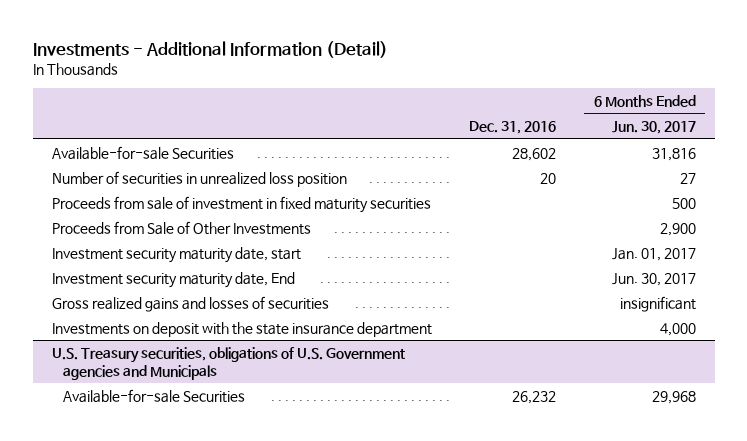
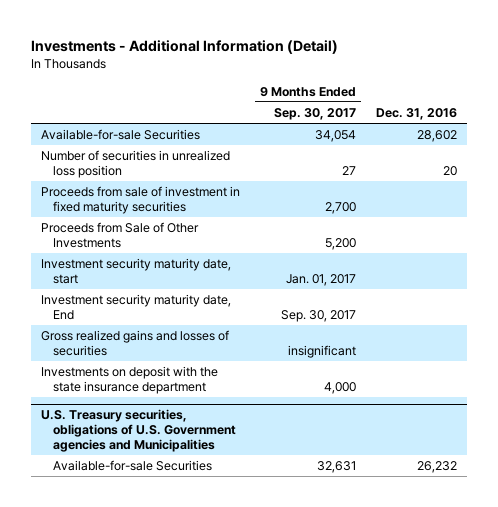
- | Dec. 31, 2016 | 6 Months Ended Jun. 30, 2017
+ | 9 Months Ended Sep. 30, 2017 | Dec. 31, 2016
- U.S. Treasury securities, obligations of U.S. Government agencies and Municipals
+ U.S. Treasury securities, obligations of U.S. Government agencies and Municipalities

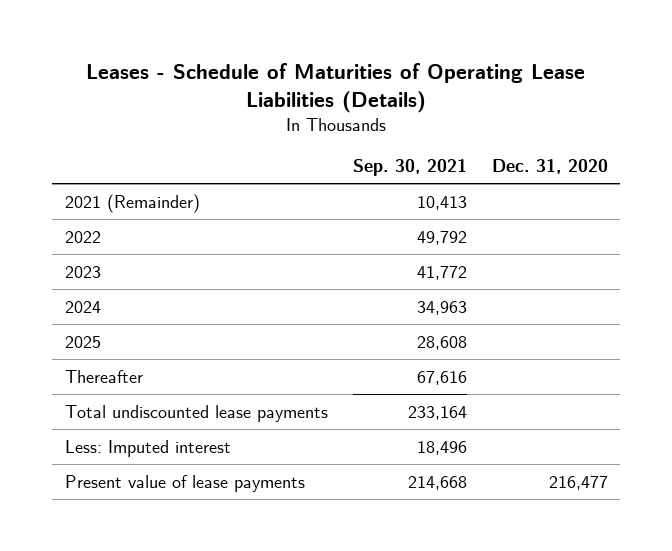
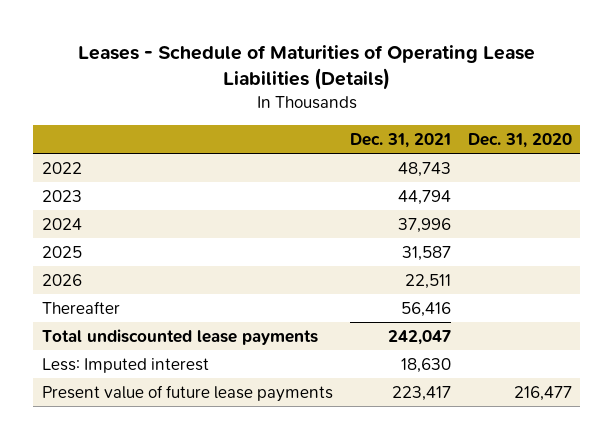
- | Sep. 30, 2021 | Dec. 31, 2020
+ | Dec. 31, 2021 | Dec. 31, 2020
- 2021 (Remainder) | 10,413 |
+ 2026 | 22,511 |
- Present value of lease payments | 214,668 | 216,477
+ Present value of future lease payments | 223,417 | 216,477

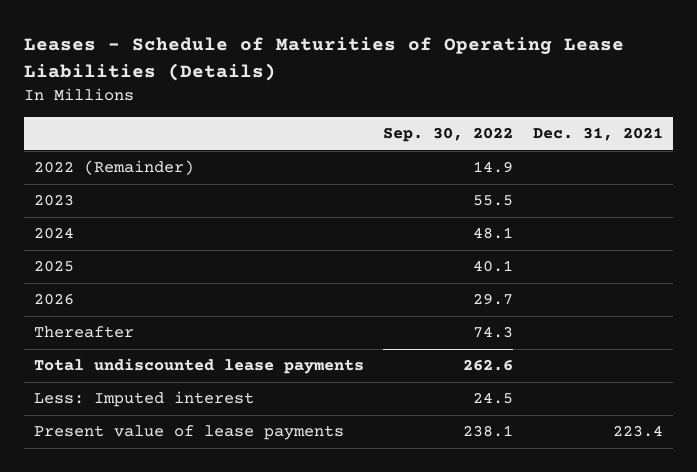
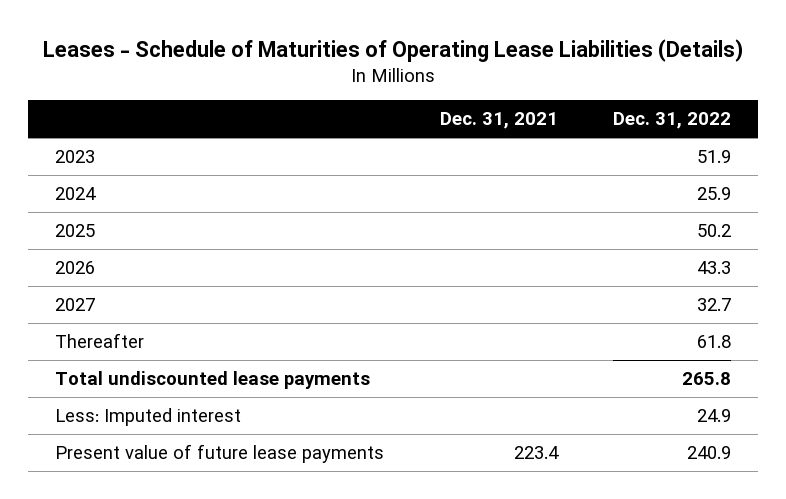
- | Sep. 30, 2022 | Dec. 31, 2021
+ | Dec. 31, 2021 | Dec. 31, 2022
- 2022 (Remainder) | 14.9 |
+ 2027 | | 32.7
- Present value of lease payments | 238.1 | 223.4
+ Present value of future lease payments | 223.4 | 240.9

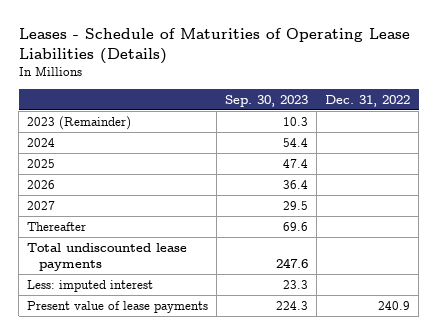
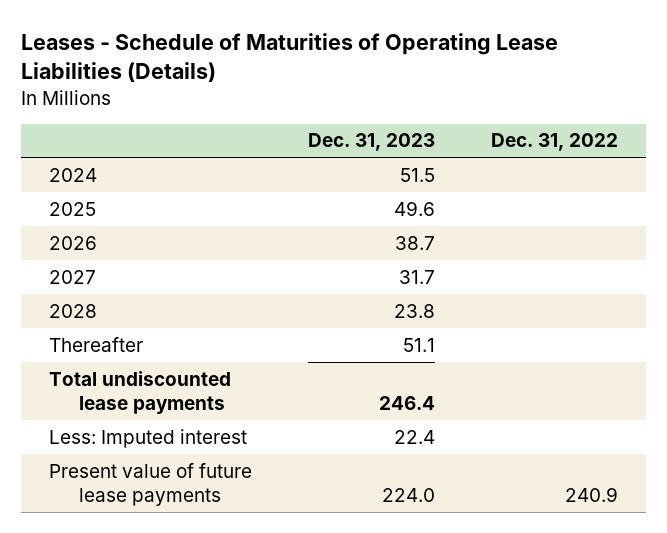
- | Sep. 30, 2023 | Dec. 31, 2022
+ | Dec. 31, 2023 | Dec. 31, 2022
- 2023 (Remainder) | 10.3 |
+ 2028 | 23.8 |
- Less: imputed interest | 23.3 |
- Present value of lease payments | 224.3 | 240.9
+ Less: Imputed interest | 22.4 |
+ Present value of future lease payments | 224.0 | 240.9

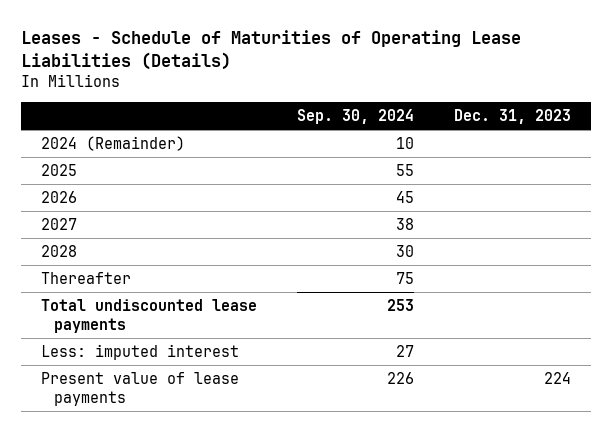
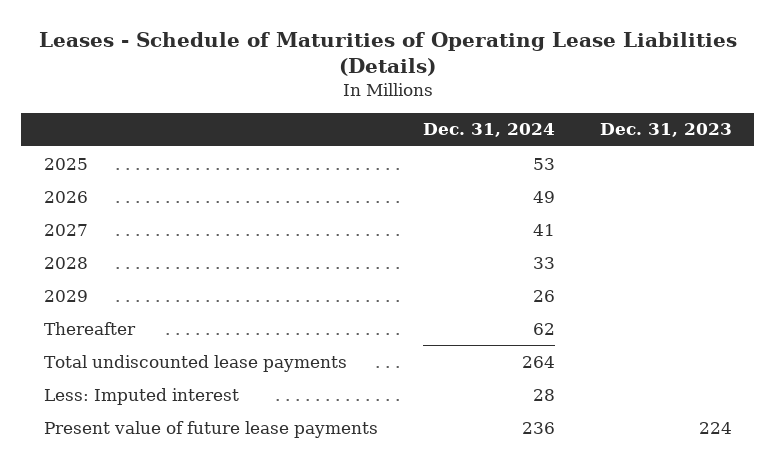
- | Sep. 30, 2024 | Dec. 31, 2023
+ | Dec. 31, 2024 | Dec. 31, 2023
- 2024 (Remainder) | 10 |
+ 2029 | 26 |
- Less: imputed interest | 27 |
- Present value of lease payments | 226 | 224
+ Less: Imputed interest | 28 |
+ Present value of future lease payments | 236 | 224

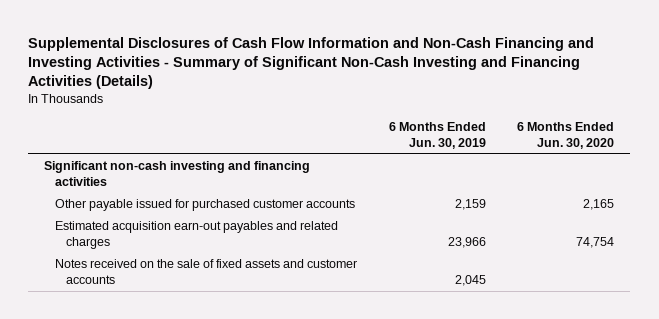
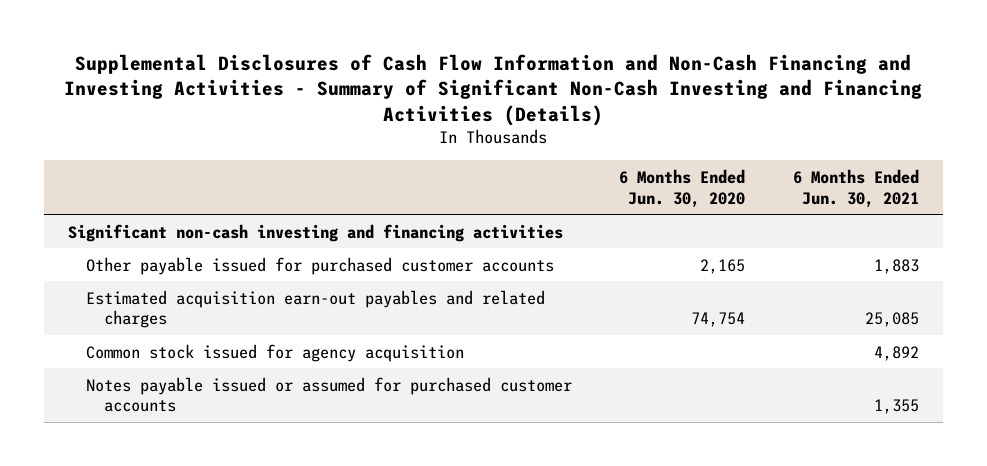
- | 6 Months Ended Jun. 30, 2019 | 6 Months Ended Jun. 30, 2020
+ | 6 Months Ended Jun. 30, 2020 | 6 Months Ended Jun. 30, 2021
- Notes received on the sale of fixed assets and customer accounts | 2,045 |
+ Common stock issued for agency acquisition | | 4,892
+ Notes payable issued or assumed for purchased customer accounts | | 1,355

